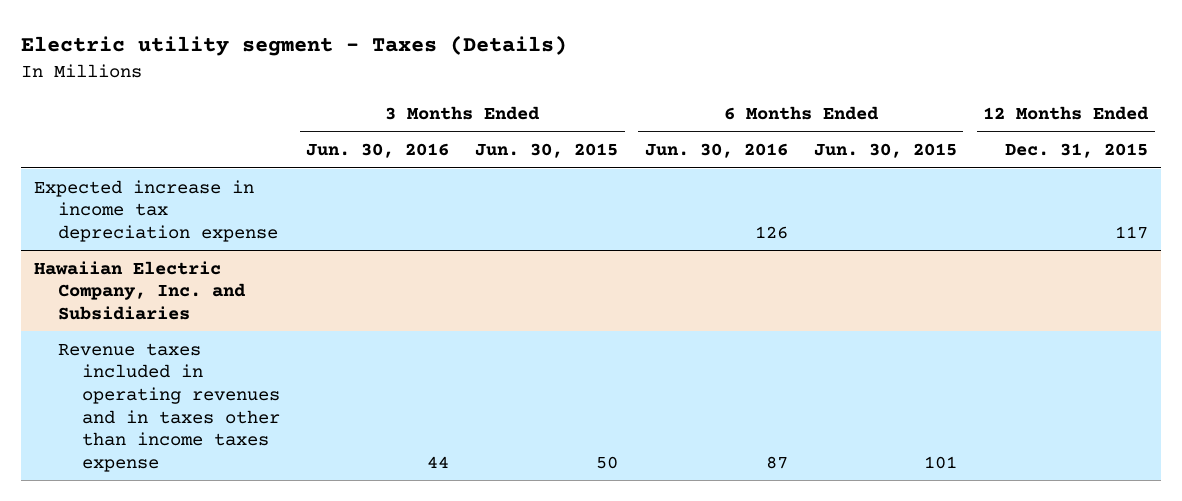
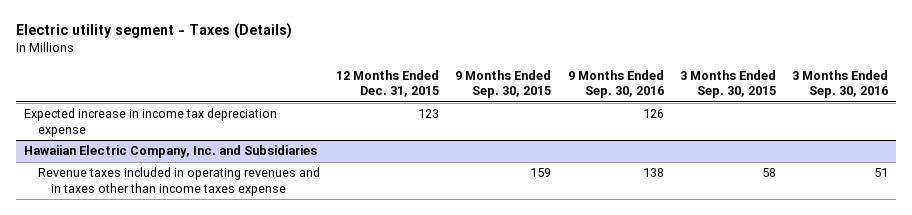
- | 3 Months Ended Jun. 30, 2016 | 3 Months Ended Jun. 30, 2015 | 6 Months Ended Jun. 30, 2016 | 6 Months Ended Jun. 30, 2015 | 12 Months Ended Dec. 31, 2015
+ | 12 Months Ended Dec. 31, 2015 | 9 Months Ended Sep. 30, 2015 | 9 Months Ended Sep. 30, 2016 | 3 Months Ended Sep. 30, 2015 | 3 Months Ended Sep. 30, 2016
- Expected increase in income tax depreciation expense | | | 126 | | 117
+ Expected increase in income tax depreciation expense | 123 | | 126 | |

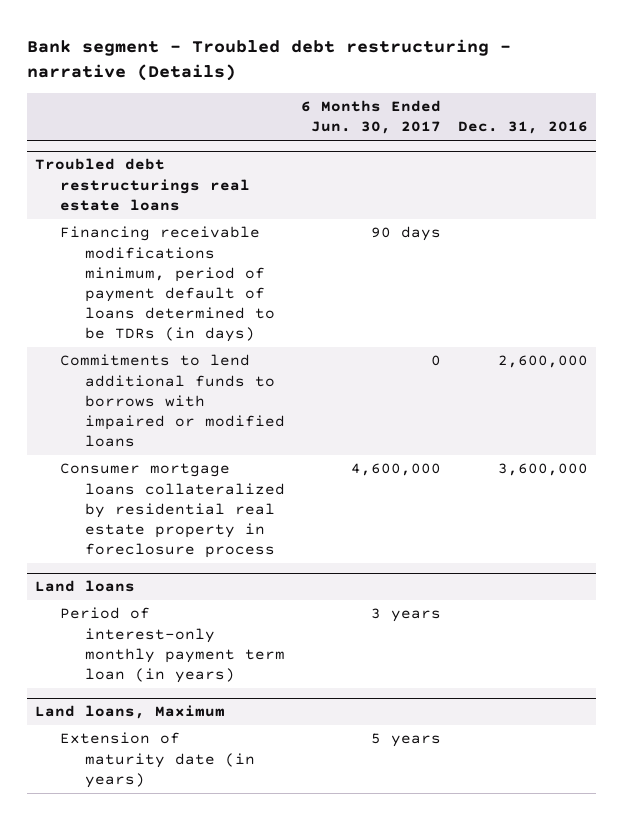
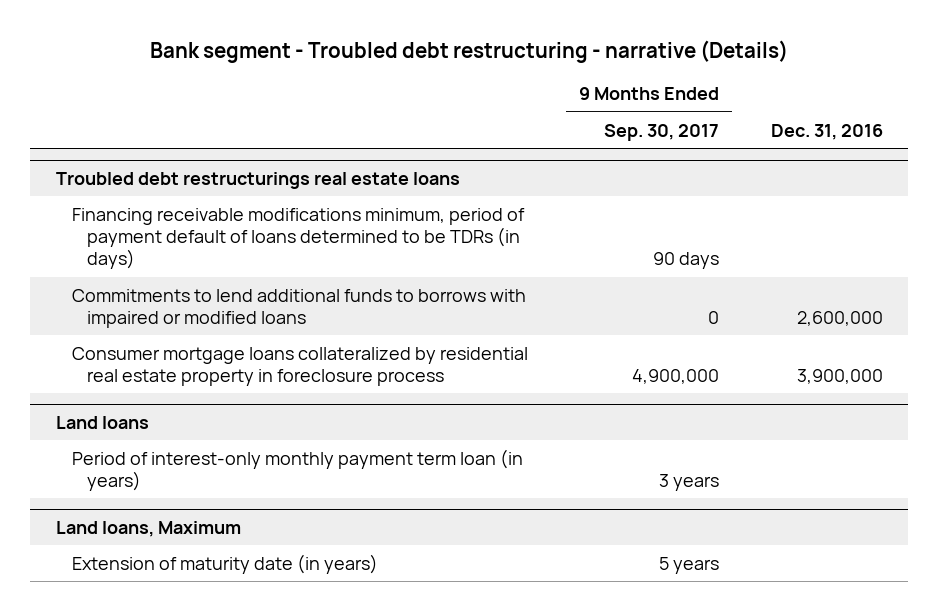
- | 6 Months Ended Jun. 30, 2017 | Dec. 31, 2016
+ | 9 Months Ended Sep. 30, 2017 | Dec. 31, 2016
@ Troubled debt restructurings real estate loans
- Consumer mortgage loans collateralized by residential real estate property in foreclosure process | 4,600,000 | 3,600,000
+ Consumer mortgage loans collateralized by residential real estate property in foreclosure process | 4,900,000 | 3,900,000

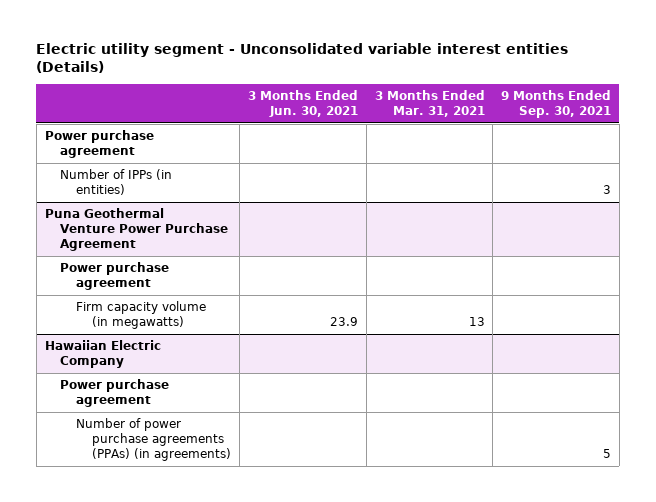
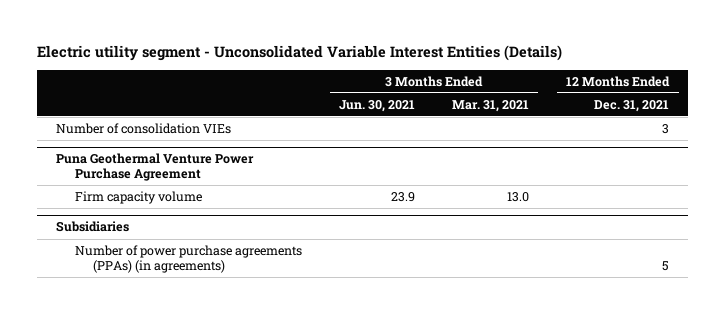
- Electric utility segment - Unconsolidated variable interest entities (Details)
+ Electric utility segment - Unconsolidated Variable Interest Entities (Details)
- | 3 Months Ended Jun. 30, 2021 | 3 Months Ended Mar. 31, 2021 | 9 Months Ended Sep. 30, 2021
+ | 3 Months Ended Jun. 30, 2021 | 3 Months Ended Mar. 31, 2021 | 12 Months Ended Dec. 31, 2021
- Power purchase agreement
- Number of IPPs (in entities) | | | 3
+ Number of consolidation VIEs | | | 3
@ Puna Geothermal Venture Power Purchase Agreement
- Power purchase agreement
- Firm capacity volume (in megawatts) | 23.9 | 13 |
- Hawaiian Electric Company
- Power purchase agreement
@ Puna Geothermal Venture Power Purchase Agreement
+ Firm capacity volume | 23.9 | 13.0 |
+ Subsidiaries

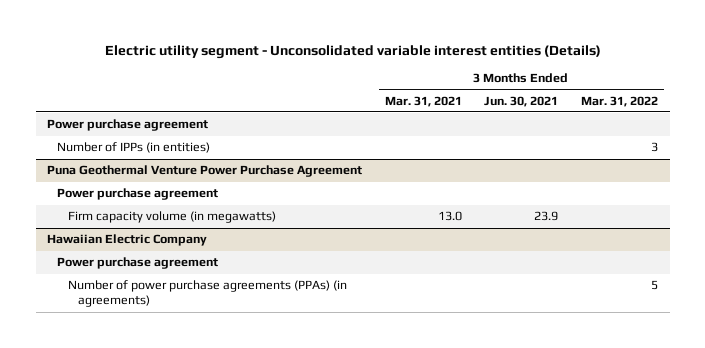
- Electric utility segment - Unconsolidated Variable Interest Entities (Details)
+ Electric utility segment - Unconsolidated variable interest entities (Details)
- | 3 Months Ended Jun. 30, 2021 | 3 Months Ended Mar. 31, 2021 | 12 Months Ended Dec. 31, 2021
+ | 3 Months Ended Mar. 31, 2021 | 3 Months Ended Jun. 30, 2021 | 3 Months Ended Mar. 31, 2022
- Number of consolidation VIEs | | | 3
+ Power purchase agreement
+ Number of IPPs (in entities) | | | 3
@ Puna Geothermal Venture Power Purchase Agreement
- Firm capacity volume | 23.9 | 13.0 |
- Subsidiaries
@ Puna Geothermal Venture Power Purchase Agreement
+ Power purchase agreement
+ Firm capacity volume (in megawatts) | 13.0 | 23.9 |
+ Hawaiian Electric Company
+ Power purchase agreement

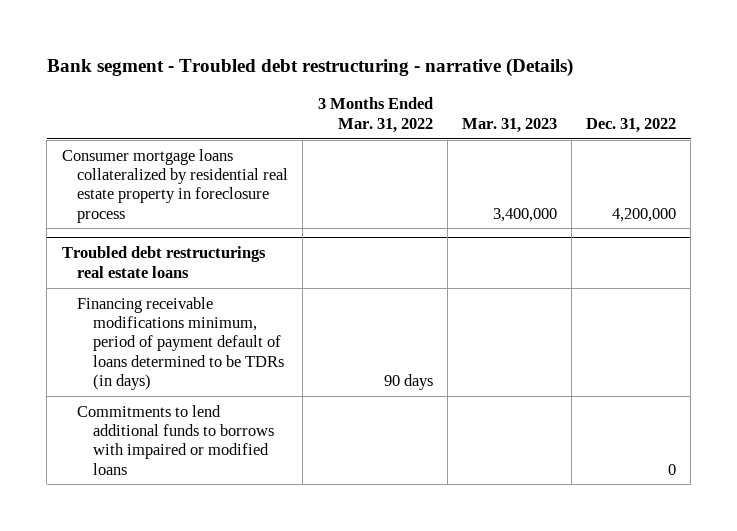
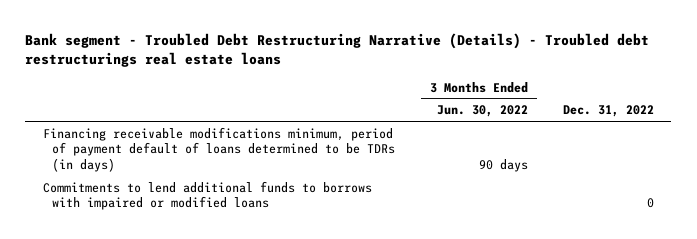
- Bank segment - Troubled debt restructuring - narrative (Details)
+ Bank segment - Troubled Debt Restructuring Narrative (Details) - Troubled debt restructurings real estate loans
- | 3 Months Ended Mar. 31, 2022 | Mar. 31, 2023 | Dec. 31, 2022
+ | 3 Months Ended Jun. 30, 2022 | Dec. 31, 2022
- Consumer mortgage loans collateralized by residential real estate property in foreclosure process | | 3,400,000 | 4,200,000
- Troubled debt restructurings real estate loans
- Financing receivable modifications minimum, period of payment default of loans determined to be TDRs (in days) | 90 days | |
- Commitments to lend additional funds to borrows with impaired or modified loans | | | 0
+ Financing receivable modifications minimum, period of payment default of loans determined to be TDRs (in days) | 90 days |
+ Commitments to lend additional funds to borrows with impaired or modified loans | | 0

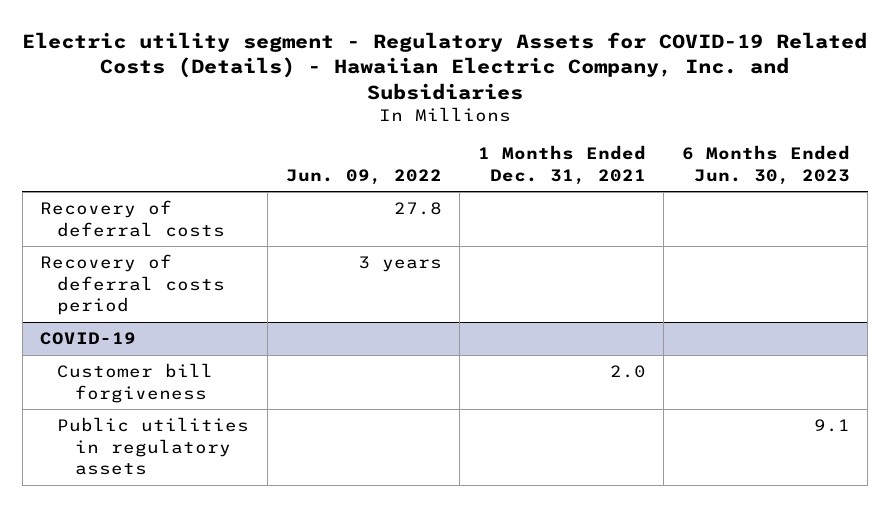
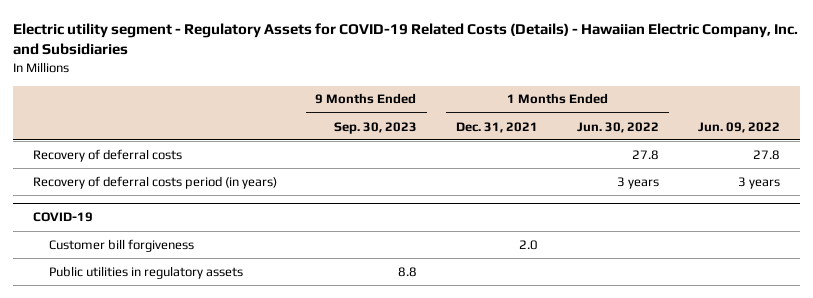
- | Jun. 09, 2022 | 1 Months Ended Dec. 31, 2021 | 6 Months Ended Jun. 30, 2023
+ | 9 Months Ended Sep. 30, 2023 | 1 Months Ended Dec. 31, 2021 | 1 Months Ended Jun. 30, 2022 | Jun. 09, 2022
- Recovery of deferral costs period | 3 years | |
+ Recovery of deferral costs period (in years) | | | 3 years | 3 years

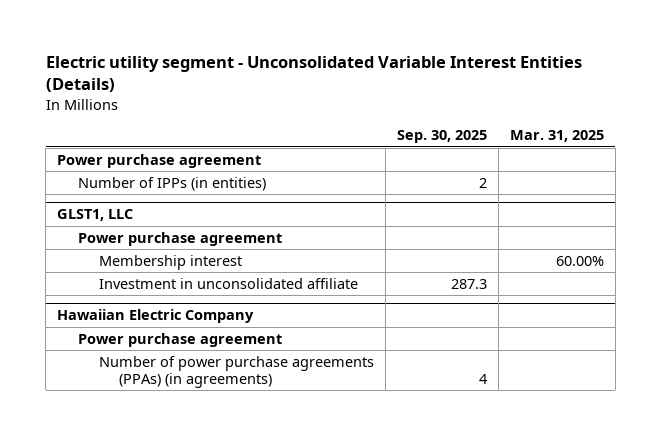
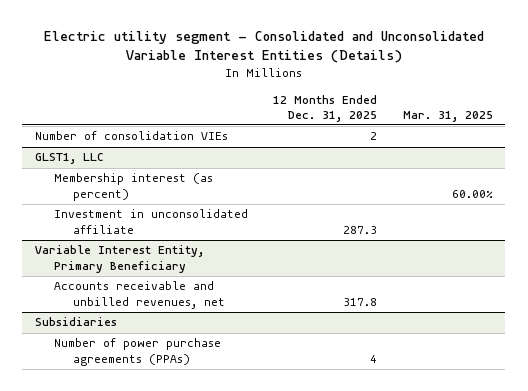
- Electric utility segment - Unconsolidated Variable Interest Entities (Details)
+ Electric utility segment - Consolidated and Unconsolidated Variable Interest Entities (Details)
- | Sep. 30, 2025 | Mar. 31, 2025
+ | 12 Months Ended Dec. 31, 2025 | Mar. 31, 2025
- Power purchase agreement
- Number of IPPs (in entities) | 2 |
+ Number of consolidation VIEs | 2 |
@ GLST1, LLC
- Power purchase agreement
- Membership interest | | 60.00%
+ Membership interest (as percent) | | 60.00%
- Hawaiian Electric Company
- Power purchase agreement
- Number of power purchase agreements (PPAs) (in agreements) | 4 |
+ Variable Interest Entity, Primary Beneficiary
+ Accounts receivable and unbilled revenues, net | 317.8 |
+ Subsidiaries
+ Number of power purchase agreements (PPAs) | 4 |

